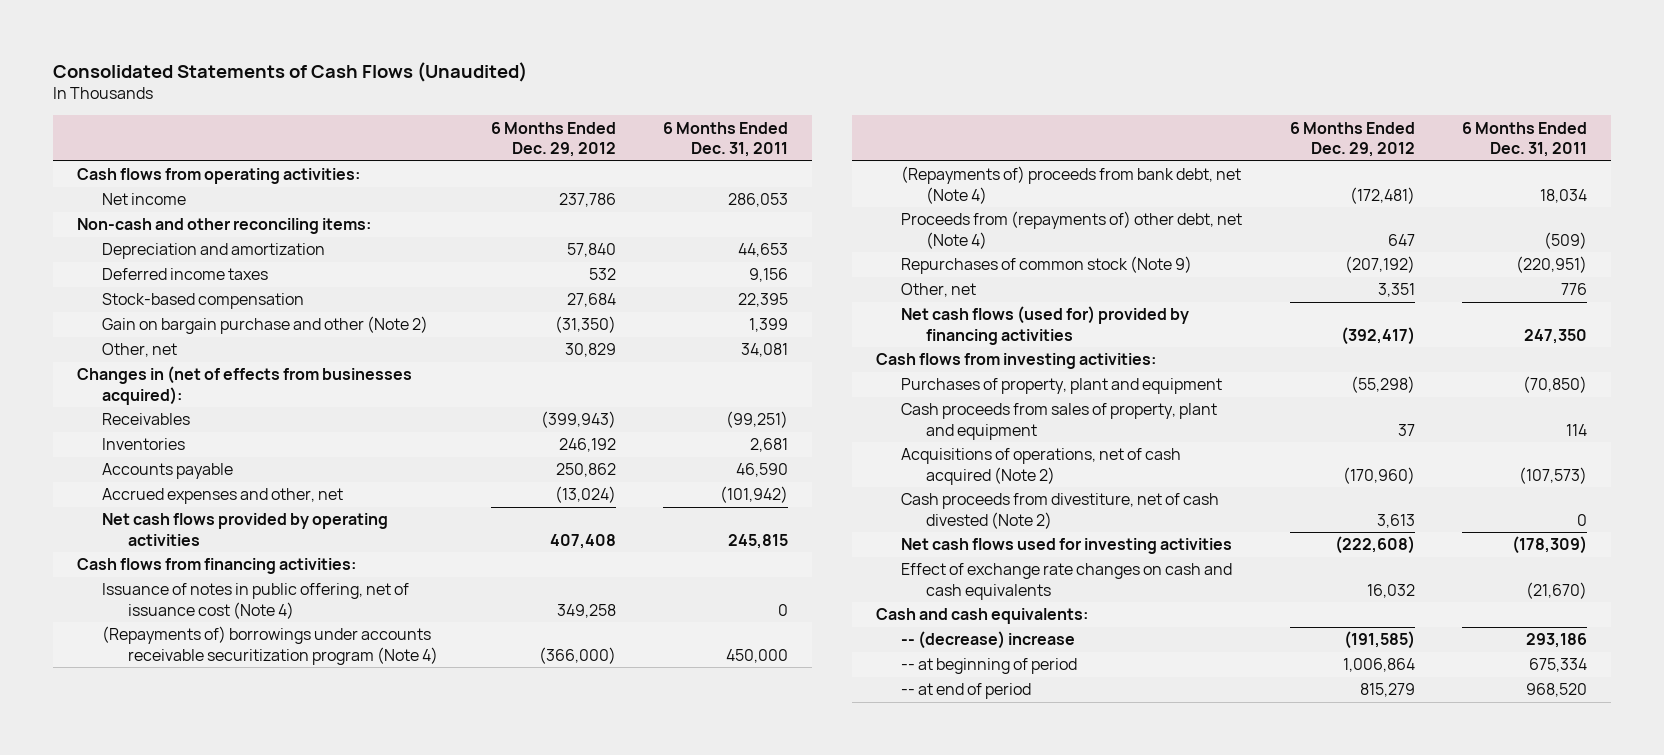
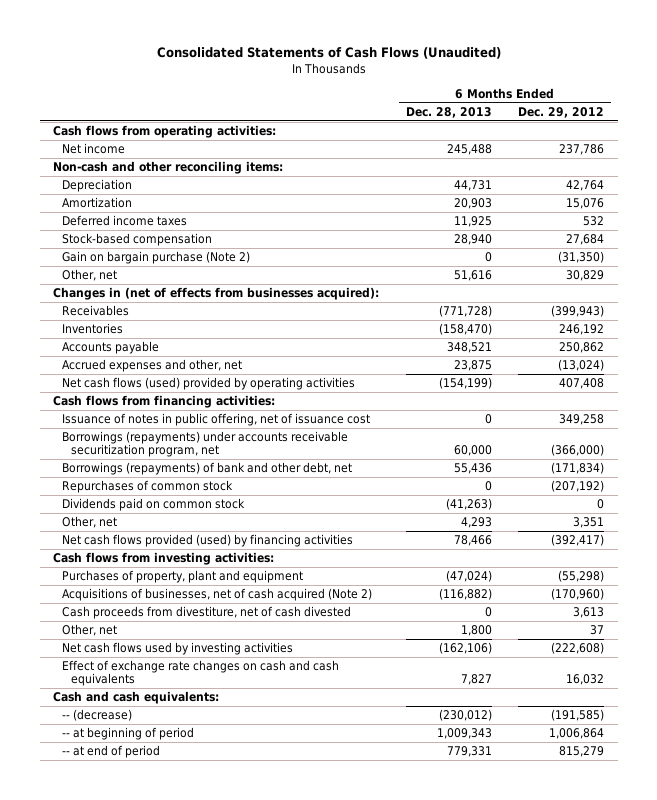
- | 6 Months Ended Dec. 29, 2012 | 6 Months Ended Dec. 31, 2011
+ | 6 Months Ended Dec. 28, 2013 | 6 Months Ended Dec. 29, 2012
- Depreciation and amortization | 57,840 | 44,653
+ Depreciation | 44,731 | 42,764
+ Amortization | 20,903 | 15,076
- Gain on bargain purchase and other (Note 2) | (31,350) | 1,399
+ Gain on bargain purchase (Note 2) | 0 | (31,350)
- Net cash flows provided by operating activities | 407,408 | 245,815
+ Net cash flows (used) provided by operating activities | (154,199) | 407,408
- Issuance of notes in public offering, net of issuance cost (Note 4) | 349,258 | 0
- (Repayments of) borrowings under accounts receivable securitization program (Note 4) | (366,000) | 450,000
- (Repayments of) proceeds from bank debt, net (Note 4) | (172,481) | 18,034
- Proceeds from (repayments of) other debt, net (Note 4) | 647 | (509)
- Repurchases of common stock (Note 9) | (207,192) | (220,951)
+ Issuance of notes in public offering, net of issuance cost | 0 | 349,258
+ Borrowings (repayments) under accounts receivable securitization program, net | 60,000 | (366,000)
+ Borrowings (repayments) of bank and other debt, net | 55,436 | (171,834)
+ Repurchases of common stock | 0 | (207,192)
+ Dividends paid on common stock | (41,263) | 0
- Net cash flows (used for) provided by financing activities | (392,417) | 247,350
+ Net cash flows provided (used) by financing activities | 78,466 | (392,417)
- Cash proceeds from sales of property, plant and equipment | 37 | 114
- Acquisitions of operations, net of cash acquired (Note 2) | (170,960) | (107,573)
- Cash proceeds from divestiture, net of cash divested (Note 2) | 3,613 | 0
- Net cash flows used for investing activities | (222,608) | (178,309)
+ Acquisitions of businesses, net of cash acquired (Note 2) | (116,882) | (170,960)
+ Cash proceeds from divestiture, net of cash divested | 0 | 3,613
+ Other, net | 1,800 | 37
+ Net cash flows used by investing activities | (162,106) | (222,608)
- -- (decrease) increase | (191,585) | 293,186
+ -- (decrease) | (230,012) | (191,585)

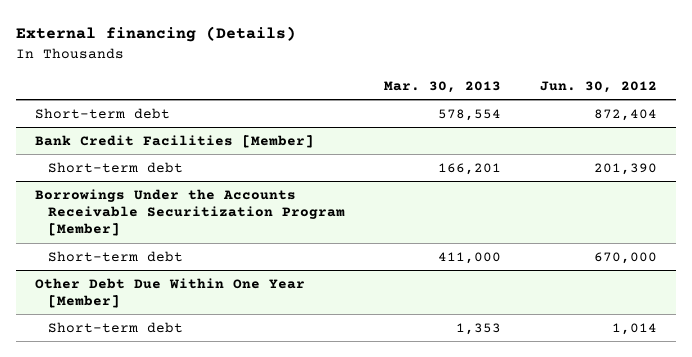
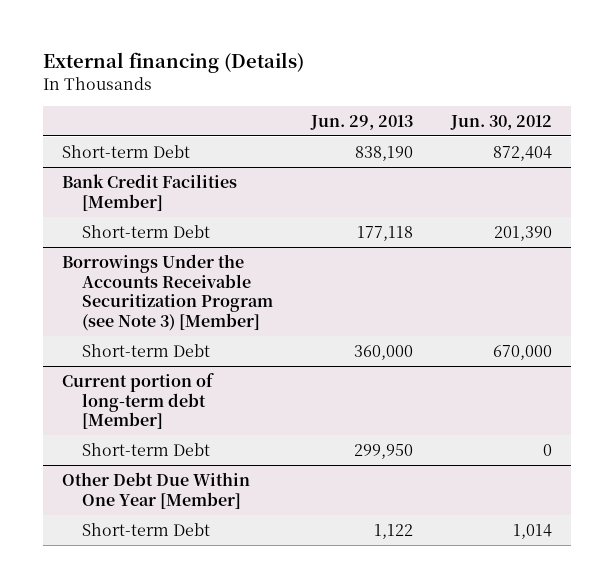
- | Mar. 30, 2013 | Jun. 30, 2012
+ | Jun. 29, 2013 | Jun. 30, 2012
- Short-term debt | 578,554 | 872,404
+ Short-term Debt | 838,190 | 872,404
@ Bank Credit Facilities [Member]
- Short-term debt | 166,201 | 201,390
- Borrowings Under the Accounts Receivable Securitization Program [Member]
- Short-term debt | 411,000 | 670,000
@ Bank Credit Facilities [Member]
+ Short-term Debt | 177,118 | 201,390
+ Borrowings Under the Accounts Receivable Securitization Program (see Note 3) [Member]
+ Short-term Debt | 360,000 | 670,000
+ Current portion of long-term debt [Member]
+ Short-term Debt | 299,950 | 0
@ Other Debt Due Within One Year [Member]
- Short-term debt | 1,353 | 1,014
+ Short-term Debt | 1,122 | 1,014

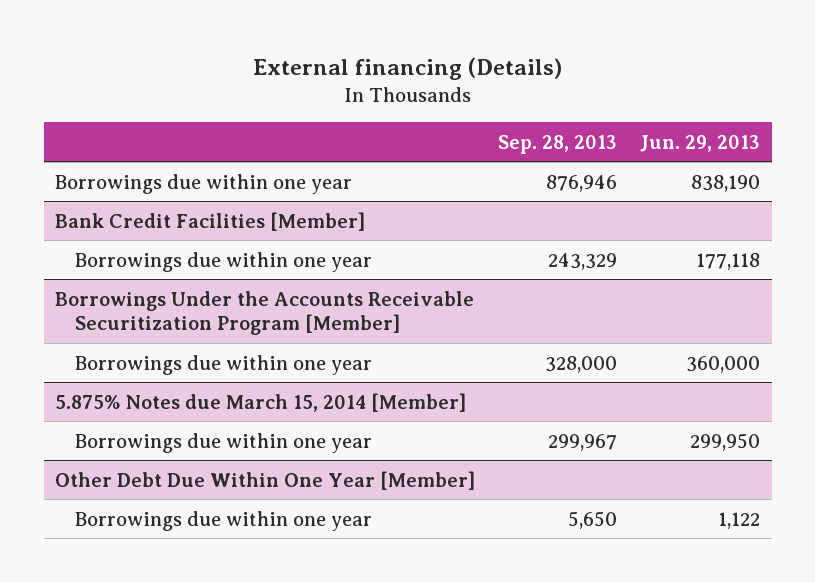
- | Jun. 29, 2013 | Jun. 30, 2012
+ | Sep. 28, 2013 | Jun. 29, 2013
- Short-term Debt | 838,190 | 872,404
+ Borrowings due within one year | 876,946 | 838,190
@ Bank Credit Facilities [Member]
- Short-term Debt | 177,118 | 201,390
- Borrowings Under the Accounts Receivable Securitization Program (see Note 3) [Member]
- Short-term Debt | 360,000 | 670,000
- Current portion of long-term debt [Member]
- Short-term Debt | 299,950 | 0
@ Bank Credit Facilities [Member]
+ Borrowings due within one year | 243,329 | 177,118
+ Borrowings Under the Accounts Receivable Securitization Program [Member]
+ Borrowings due within one year | 328,000 | 360,000
+ 5.875% Notes due March 15, 2014 [Member]
+ Borrowings due within one year | 299,967 | 299,950
@ Other Debt Due Within One Year [Member]
- Short-term Debt | 1,122 | 1,014
+ Borrowings due within one year | 5,650 | 1,122

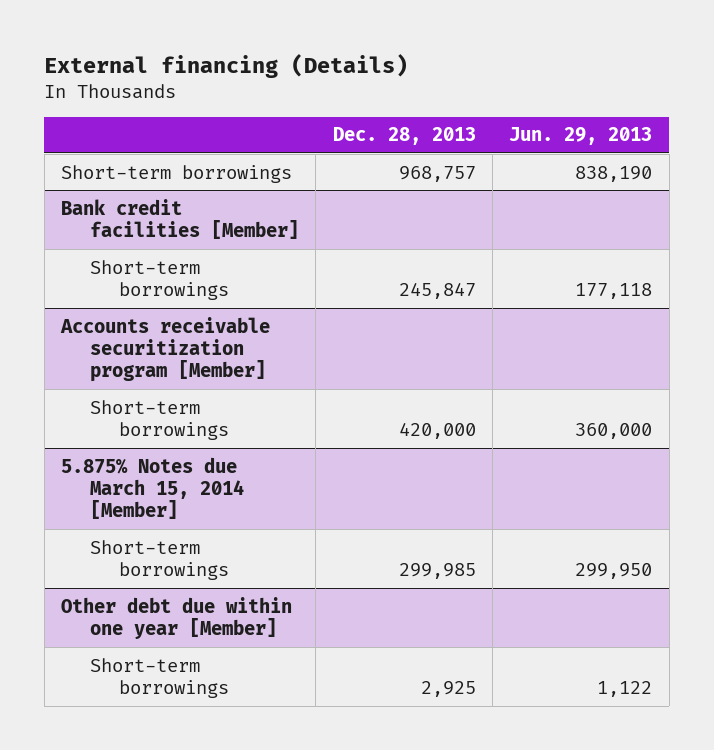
- | Sep. 28, 2013 | Jun. 29, 2013
+ | Dec. 28, 2013 | Jun. 29, 2013
- Borrowings due within one year | 876,946 | 838,190
- Bank Credit Facilities [Member]
- Borrowings due within one year | 243,329 | 177,118
- Borrowings Under the Accounts Receivable Securitization Program [Member]
- Borrowings due within one year | 328,000 | 360,000
+ Short-term borrowings | 968,757 | 838,190
+ Bank credit facilities [Member]
+ Short-term borrowings | 245,847 | 177,118
+ Accounts receivable securitization program [Member]
+ Short-term borrowings | 420,000 | 360,000
@ 5.875% Notes due March 15, 2014 [Member]
- Borrowings due within one year | 299,967 | 299,950
- Other Debt Due Within One Year [Member]
- Borrowings due within one year | 5,650 | 1,122
@ 5.875% Notes due March 15, 2014 [Member]
+ Short-term borrowings | 299,985 | 299,950
+ Other debt due within one year [Member]
+ Short-term borrowings | 2,925 | 1,122

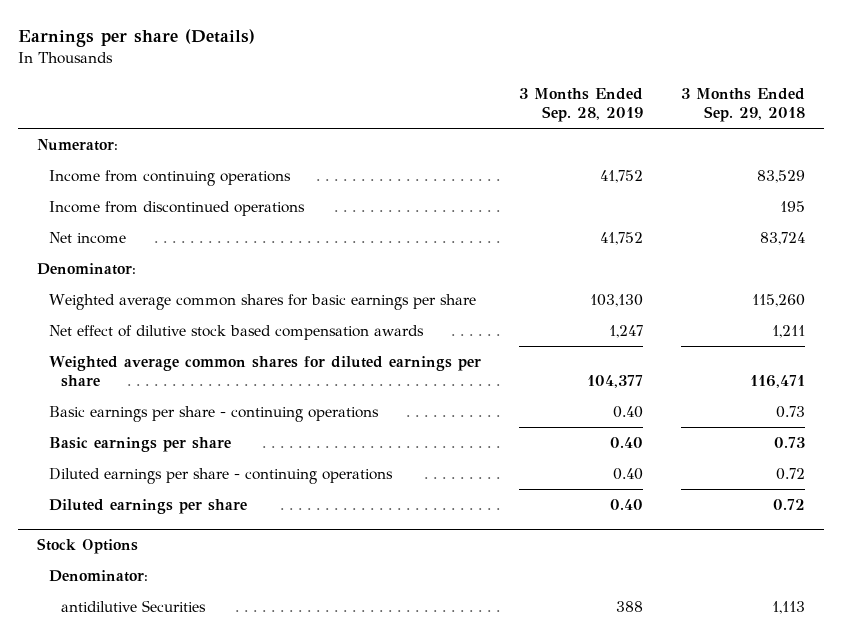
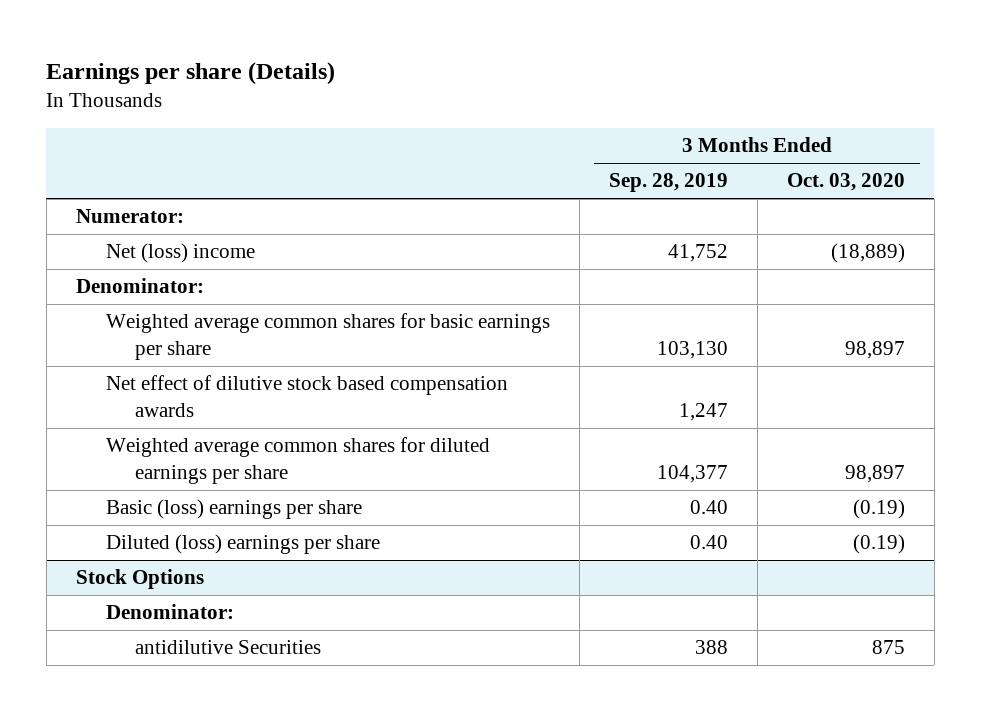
- | 3 Months Ended Sep. 28, 2019 | 3 Months Ended Sep. 29, 2018
+ | 3 Months Ended Sep. 28, 2019 | 3 Months Ended Oct. 03, 2020
- Income from continuing operations | 41,752 | 83,529
- Income from discontinued operations | | 195
- Net income | 41,752 | 83,724
+ Net (loss) income | 41,752 | (18,889)
- Basic earnings per share - continuing operations | 0.40 | 0.73
- Basic earnings per share | 0.40 | 0.73
- Diluted earnings per share - continuing operations | 0.40 | 0.72
- Diluted earnings per share | 0.40 | 0.72
+ Basic (loss) earnings per share | 0.40 | (0.19)
+ Diluted (loss) earnings per share | 0.40 | (0.19)

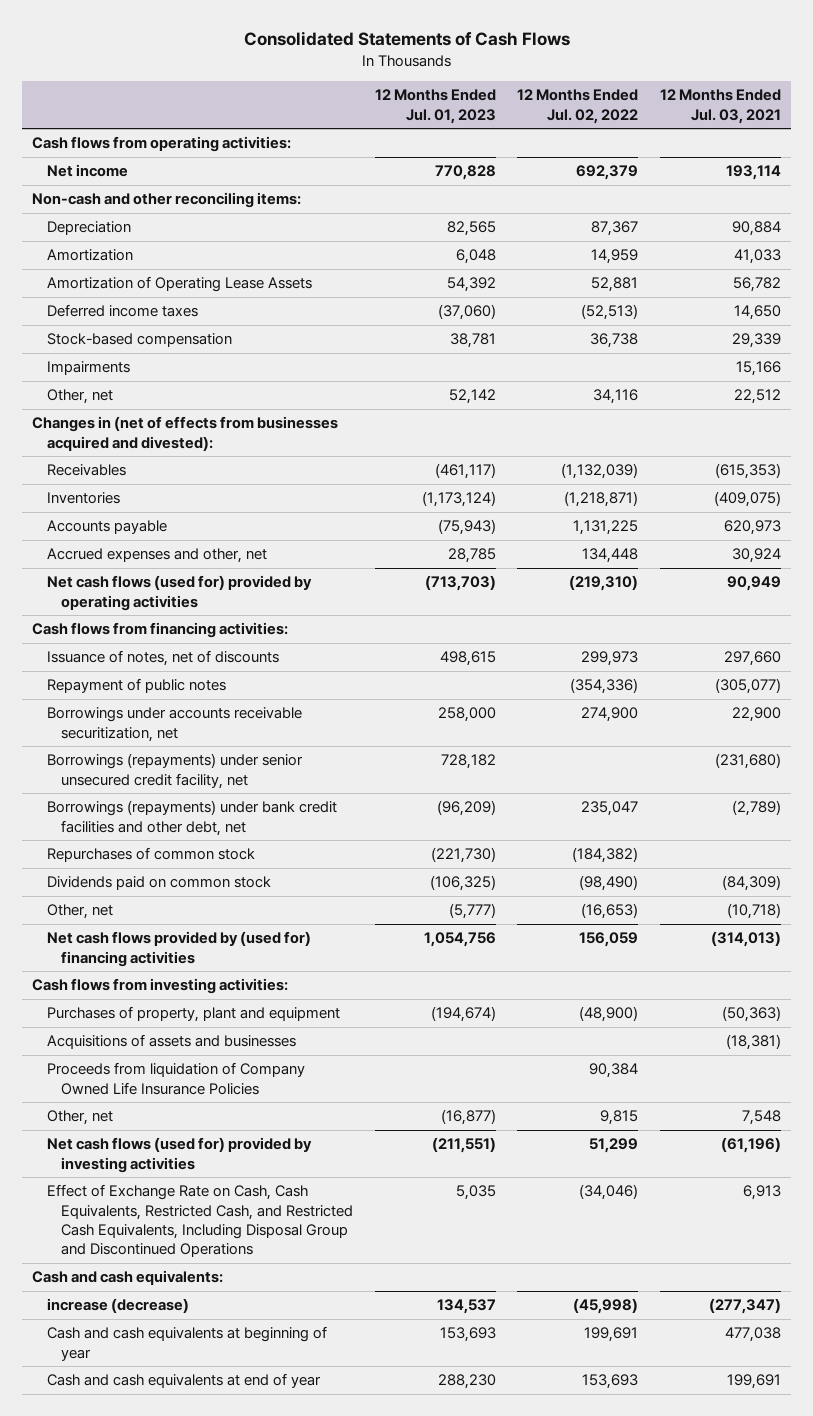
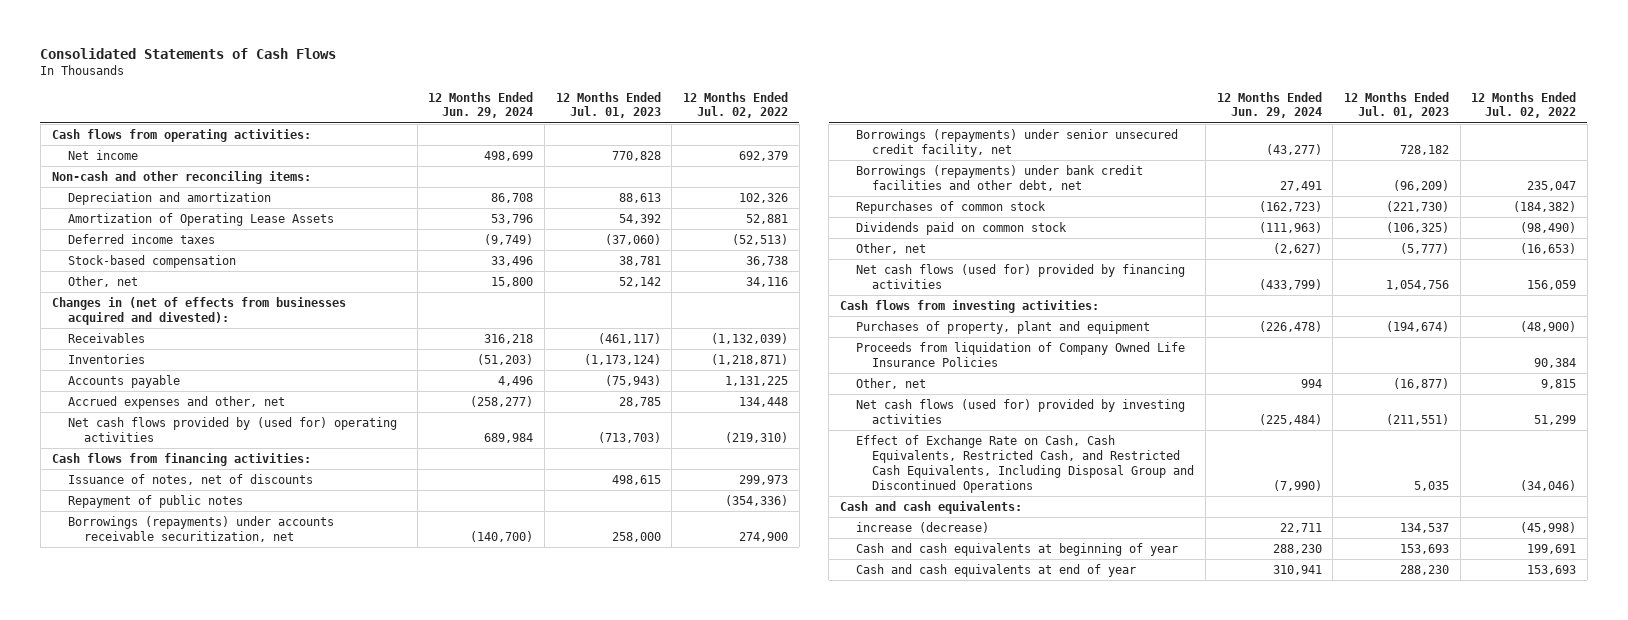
- | 12 Months Ended Jul. 01, 2023 | 12 Months Ended Jul. 02, 2022 | 12 Months Ended Jul. 03, 2021
+ | 12 Months Ended Jun. 29, 2024 | 12 Months Ended Jul. 01, 2023 | 12 Months Ended Jul. 02, 2022
- Depreciation | 82,565 | 87,367 | 90,884
- Amortization | 6,048 | 14,959 | 41,033
+ Depreciation and amortization | 86,708 | 88,613 | 102,326
- Impairments | | | 15,166
- Net cash flows (used for) provided by operating activities | (713,703) | (219,310) | 90,949
+ Net cash flows provided by (used for) operating activities | 689,984 | (713,703) | (219,310)
- Borrowings under accounts receivable securitization, net | 258,000 | 274,900 | 22,900
+ Borrowings (repayments) under accounts receivable securitization, net | (140,700) | 258,000 | 274,900
- Net cash flows provided by (used for) financing activities | 1,054,756 | 156,059 | (314,013)
+ Net cash flows (used for) provided by financing activities | (433,799) | 1,054,756 | 156,059
- Acquisitions of assets and businesses | | | (18,381)

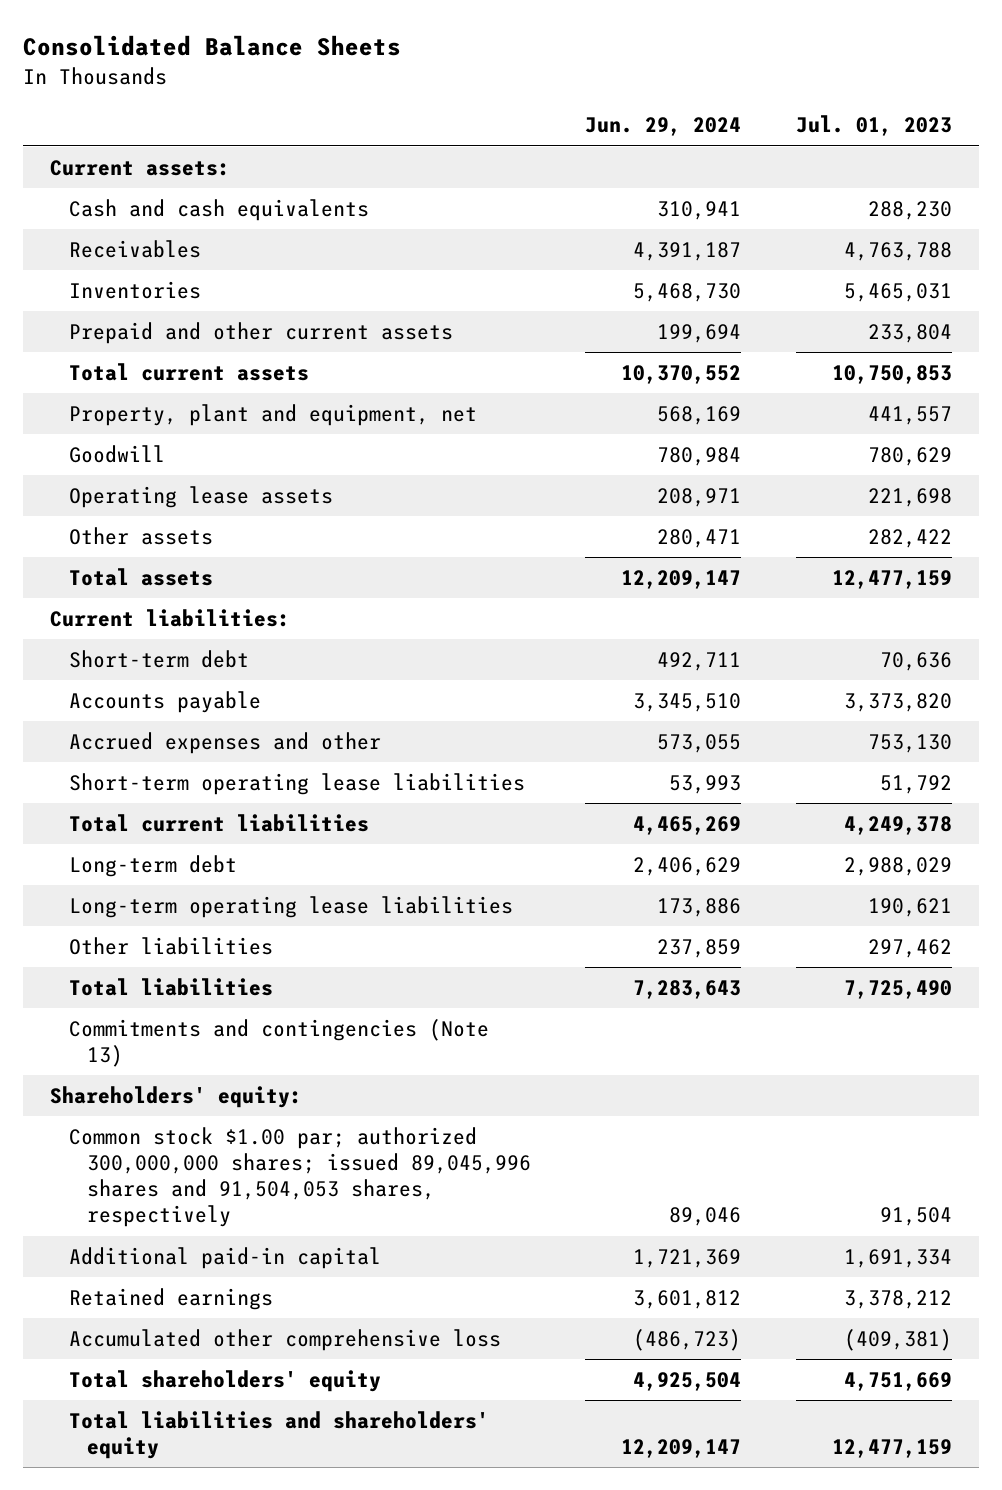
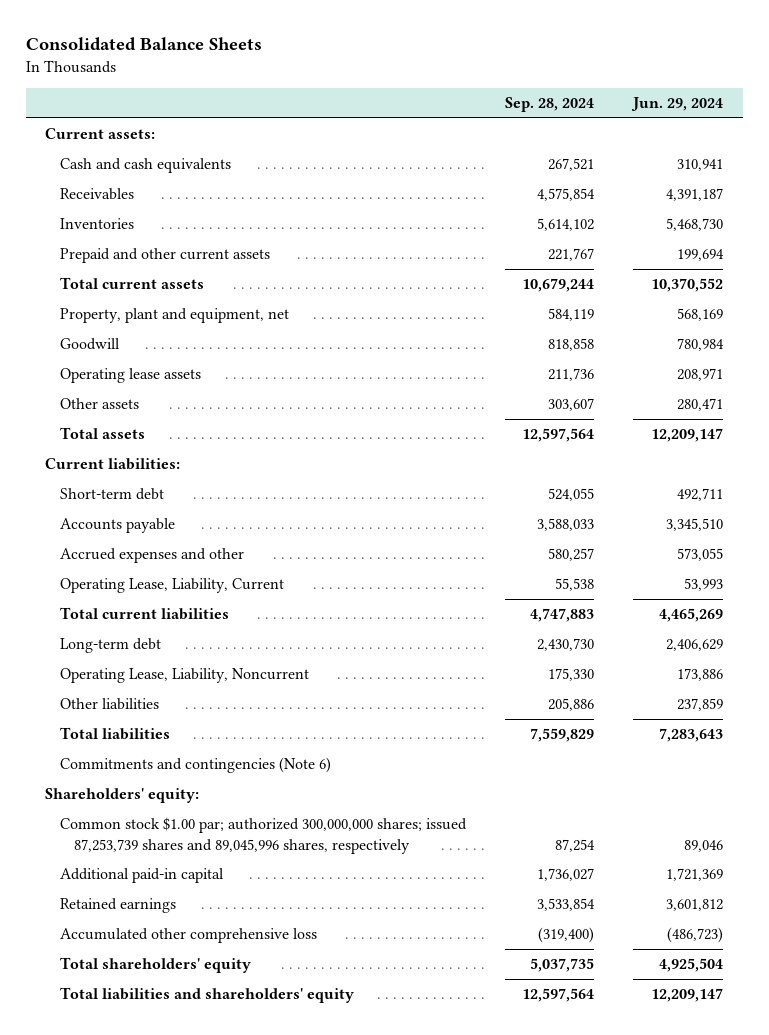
- | Jun. 29, 2024 | Jul. 01, 2023
+ | Sep. 28, 2024 | Jun. 29, 2024
- Short-term operating lease liabilities | 53,993 | 51,792
+ Operating Lease, Liability, Current | 55,538 | 53,993
- Long-term operating lease liabilities | 173,886 | 190,621
+ Operating Lease, Liability, Noncurrent | 175,330 | 173,886
- Commitments and contingencies (Note 13)
+ Commitments and contingencies (Note 6)
- Common stock $1.00 par; authorized 300,000,000 shares; issued 89,045,996 shares and 91,504,053 shares, respectively | 89,046 | 91,504
+ Common stock $1.00 par; authorized 300,000,000 shares; issued 87,253,739 shares and 89,045,996 shares, respectively | 87,254 | 89,046

